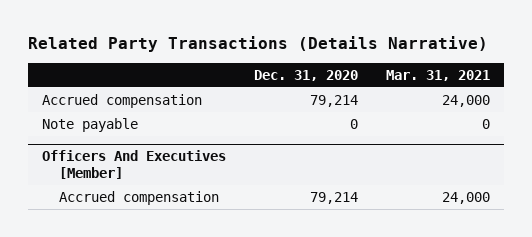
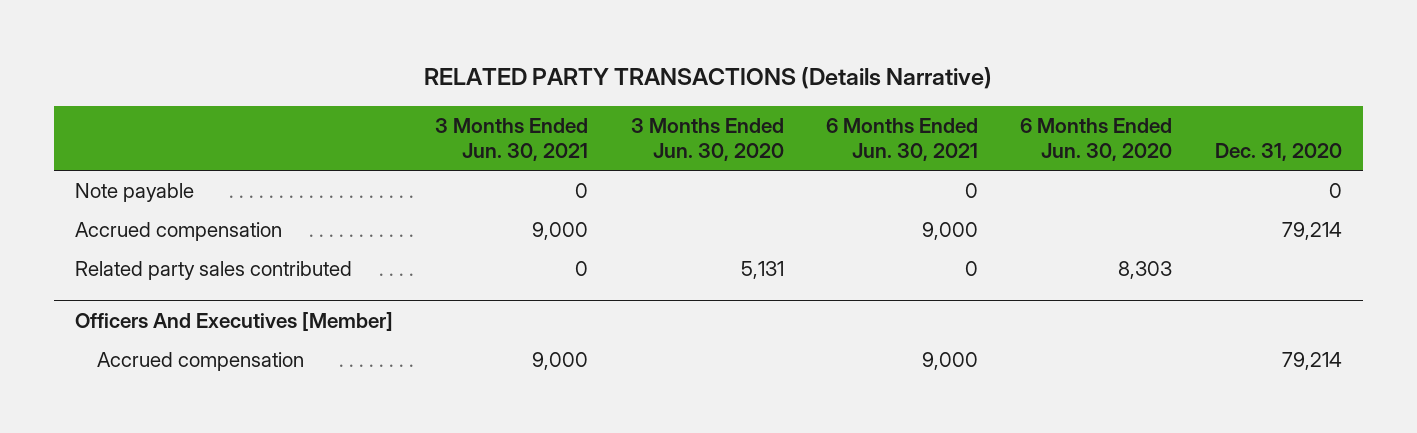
- Related Party Transactions (Details Narrative)
+ RELATED PARTY TRANSACTIONS (Details Narrative)
- | Dec. 31, 2020 | Mar. 31, 2021
+ | 3 Months Ended Jun. 30, 2021 | 3 Months Ended Jun. 30, 2020 | 6 Months Ended Jun. 30, 2021 | 6 Months Ended Jun. 30, 2020 | Dec. 31, 2020
moved down: Accrued compensation | 9,000 | | 9,000 | | 79,214
+ Related party sales contributed | 0 | 5,131 | 0 | 8,303 |

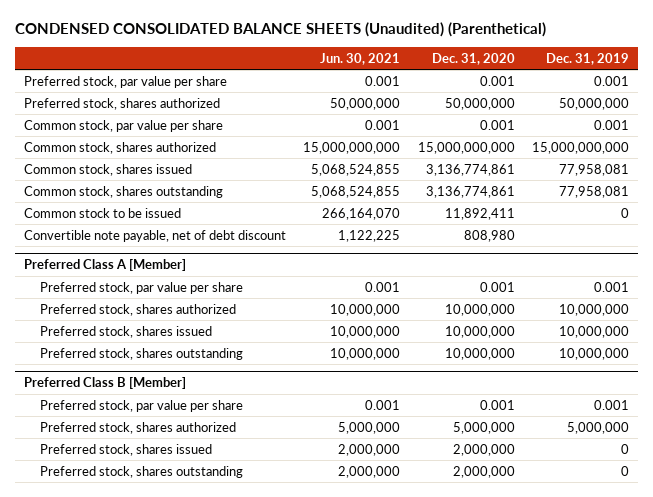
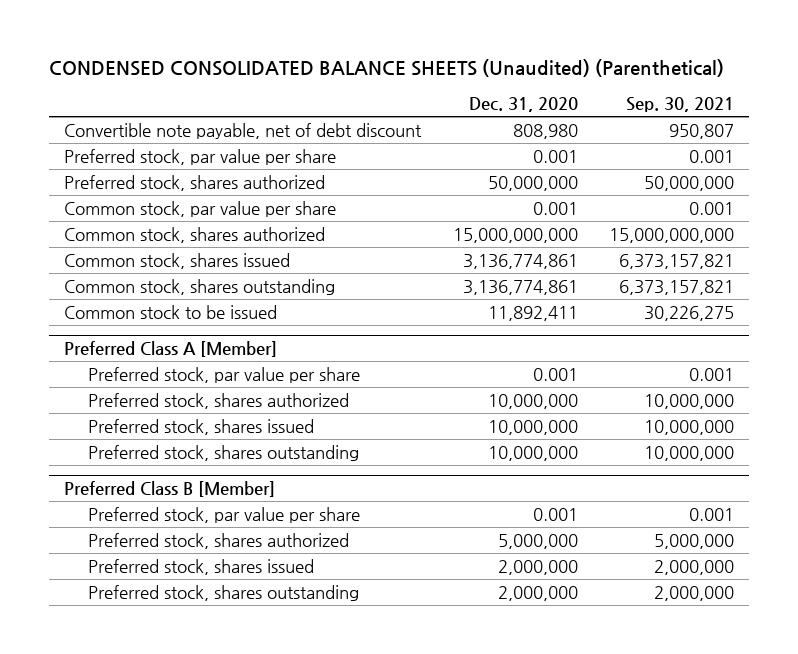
- | Jun. 30, 2021 | Dec. 31, 2020 | Dec. 31, 2019
+ | Dec. 31, 2020 | Sep. 30, 2021
moved up: Convertible note payable, net of debt discount | 808,980 | 950,807

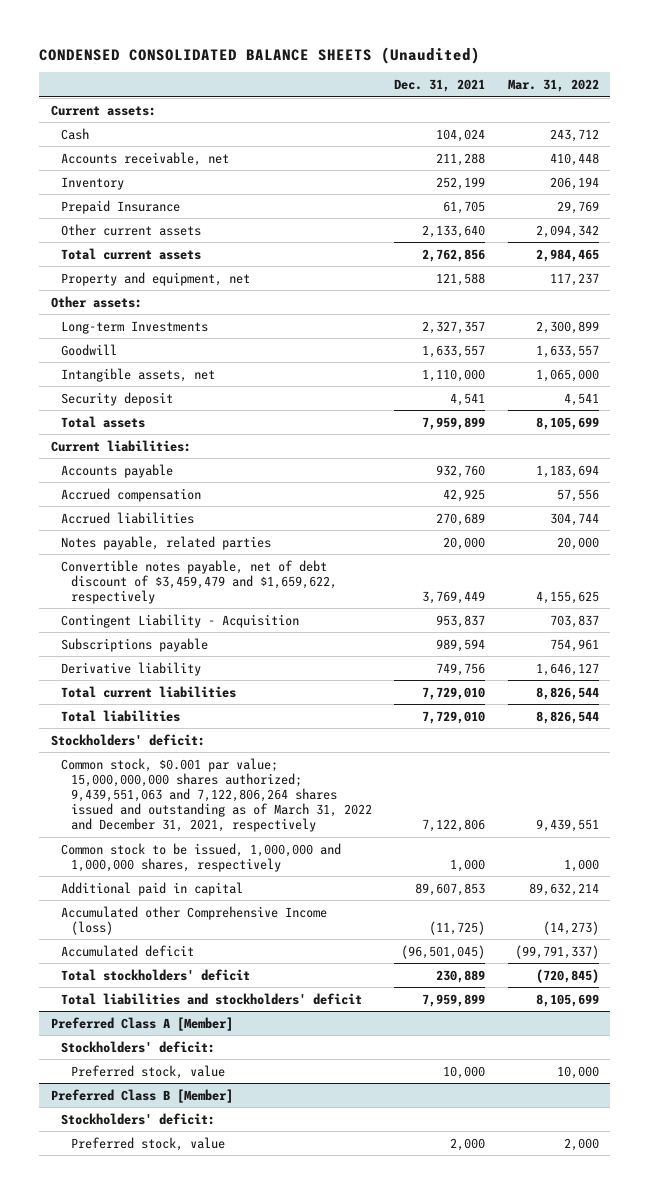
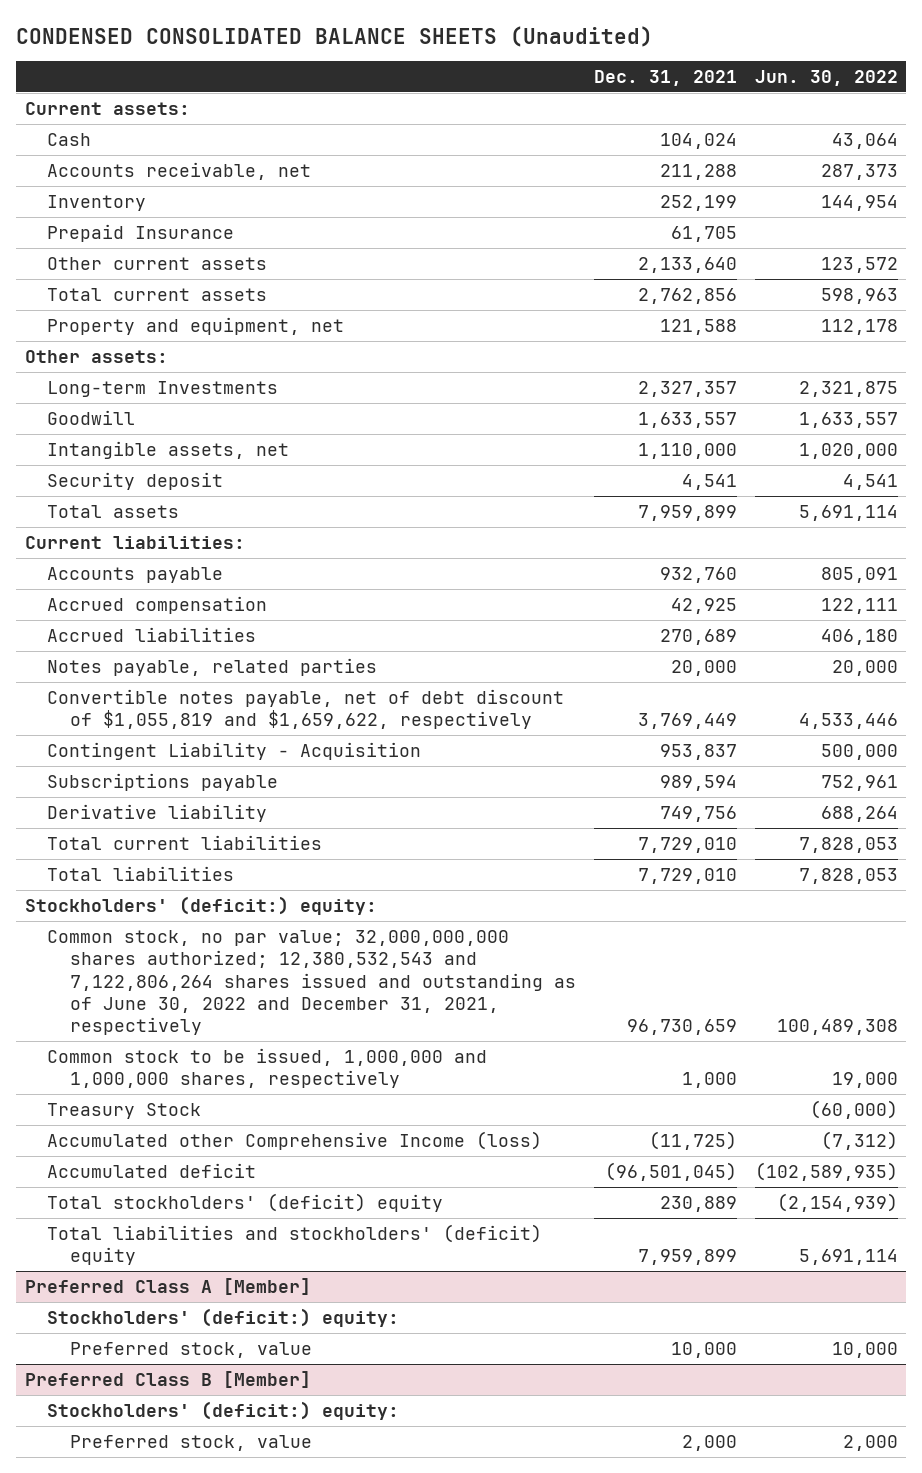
- | Dec. 31, 2021 | Mar. 31, 2022
+ | Dec. 31, 2021 | Jun. 30, 2022
- Convertible notes payable, net of debt discount of $3,459,479 and $1,659,622, respectively | 3,769,449 | 4,155,625
+ Convertible notes payable, net of debt discount of $1,055,819 and $1,659,622, respectively | 3,769,449 | 4,533,446
- Stockholders' deficit:
- Common stock, $0.001 par value; 15,000,000,000 shares authorized; 9,439,551,063 and 7,122,806,264 shares issued and outstanding as of March 31, 2022 and December 31, 2021, respectively | 7,122,806 | 9,439,551
+ Stockholders' (deficit:) equity:
+ Common stock, no par value; 32,000,000,000 shares authorized; 12,380,532,543 and 7,122,806,264 shares issued and outstanding as of June 30, 2022 and December 31, 2021, respectively | 96,730,659 | 100,489,308
- Additional paid in capital | 89,607,853 | 89,632,214
+ Treasury Stock | | (60,000)
- Total stockholders' deficit | 230,889 | (720,845)
- Total liabilities and stockholders' deficit | 7,959,899 | 8,105,699
+ Total stockholders' (deficit) equity | 230,889 | (2,154,939)
+ Total liabilities and stockholders' (deficit) equity | 7,959,899 | 5,691,114
@ Preferred Class A [Member]
- Stockholders' deficit:
+ Stockholders' (deficit:) equity:
@ Preferred Class B [Member]
- Stockholders' deficit:
+ Stockholders' (deficit:) equity:

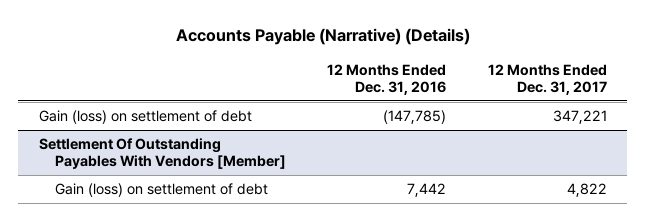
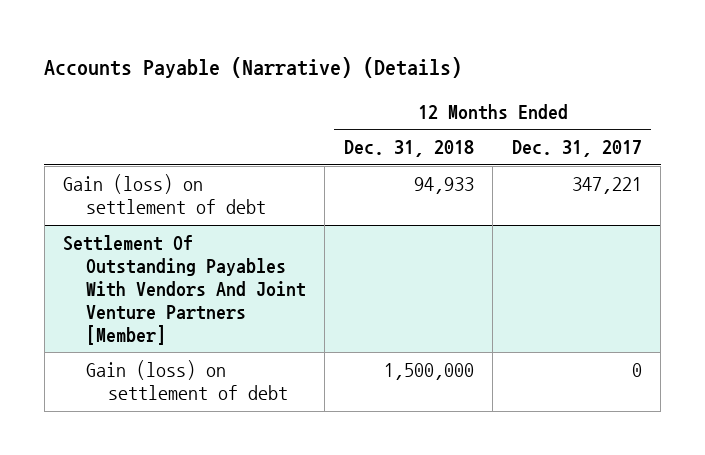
- | 12 Months Ended Dec. 31, 2016 | 12 Months Ended Dec. 31, 2017
+ | 12 Months Ended Dec. 31, 2018 | 12 Months Ended Dec. 31, 2017
- Settlement Of Outstanding Payables With Vendors [Member]
- Gain (loss) on settlement of debt | 7,442 | 4,822
+ Settlement Of Outstanding Payables With Vendors And Joint Venture Partners [Member]
+ Gain (loss) on settlement of debt | 1,500,000 | 0

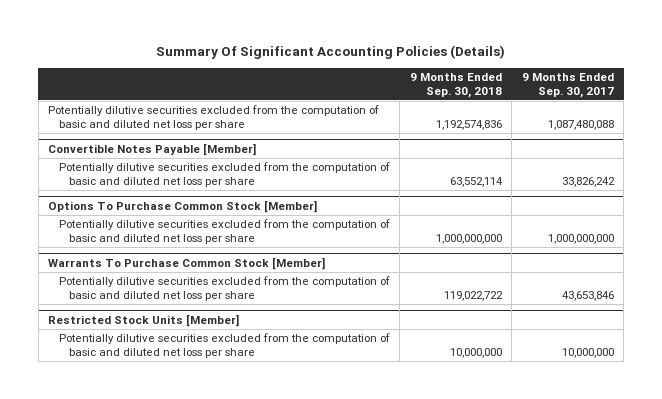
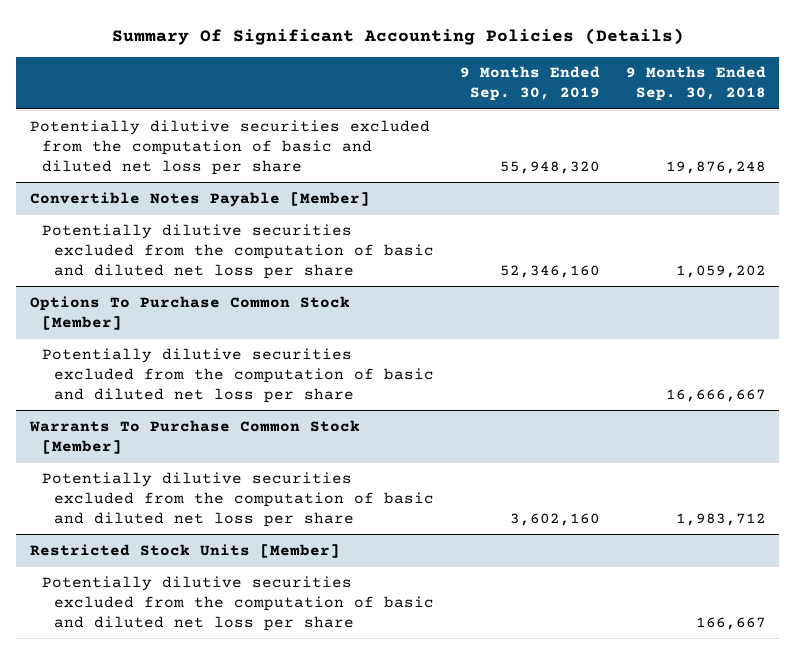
- | 9 Months Ended Sep. 30, 2018 | 9 Months Ended Sep. 30, 2017
+ | 9 Months Ended Sep. 30, 2019 | 9 Months Ended Sep. 30, 2018
- Potentially dilutive securities excluded from the computation of basic and diluted net loss per share | 1,192,574,836 | 1,087,480,088
+ Potentially dilutive securities excluded from the computation of basic and diluted net loss per share | 55,948,320 | 19,876,248
@ Convertible Notes Payable [Member]
- Potentially dilutive securities excluded from the computation of basic and diluted net loss per share | 63,552,114 | 33,826,242
+ Potentially dilutive securities excluded from the computation of basic and diluted net loss per share | 52,346,160 | 1,059,202
@ Options To Purchase Common Stock [Member]
- Potentially dilutive securities excluded from the computation of basic and diluted net loss per share | 1,000,000,000 | 1,000,000,000
+ Potentially dilutive securities excluded from the computation of basic and diluted net loss per share | | 16,666,667
@ Warrants To Purchase Common Stock [Member]
- Potentially dilutive securities excluded from the computation of basic and diluted net loss per share | 119,022,722 | 43,653,846
+ Potentially dilutive securities excluded from the computation of basic and diluted net loss per share | 3,602,160 | 1,983,712
@ Restricted Stock Units [Member]
- Potentially dilutive securities excluded from the computation of basic and diluted net loss per share | 10,000,000 | 10,000,000
+ Potentially dilutive securities excluded from the computation of basic and diluted net loss per share | | 166,667

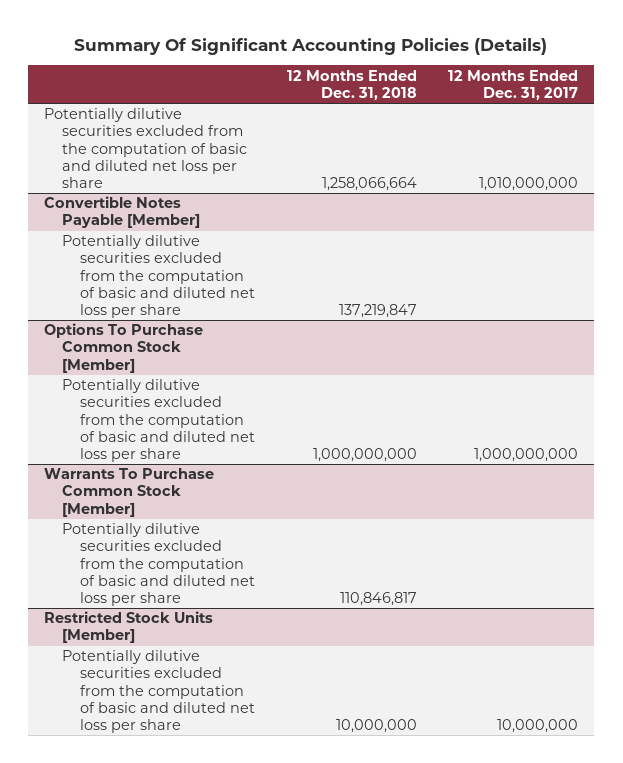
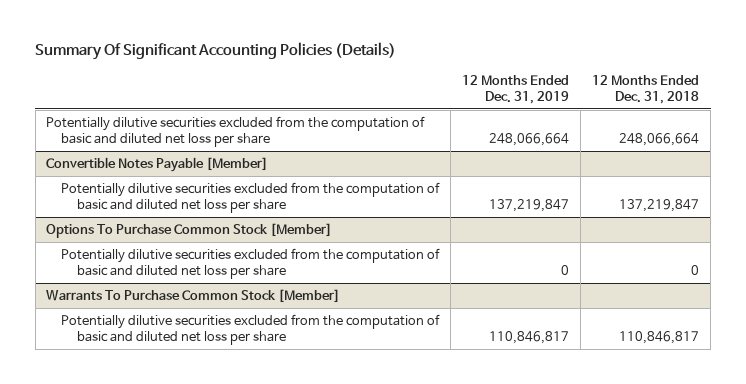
- | 12 Months Ended Dec. 31, 2018 | 12 Months Ended Dec. 31, 2017
+ | 12 Months Ended Dec. 31, 2019 | 12 Months Ended Dec. 31, 2018
- Potentially dilutive securities excluded from the computation of basic and diluted net loss per share | 1,258,066,664 | 1,010,000,000
+ Potentially dilutive securities excluded from the computation of basic and diluted net loss per share | 248,066,664 | 248,066,664
@ Options To Purchase Common Stock [Member]
- Potentially dilutive securities excluded from the computation of basic and diluted net loss per share | 1,000,000,000 | 1,000,000,000
+ Potentially dilutive securities excluded from the computation of basic and diluted net loss per share | 0 | 0
- Restricted Stock Units [Member]
- Potentially dilutive securities excluded from the computation of basic and diluted net loss per share | 10,000,000 | 10,000,000

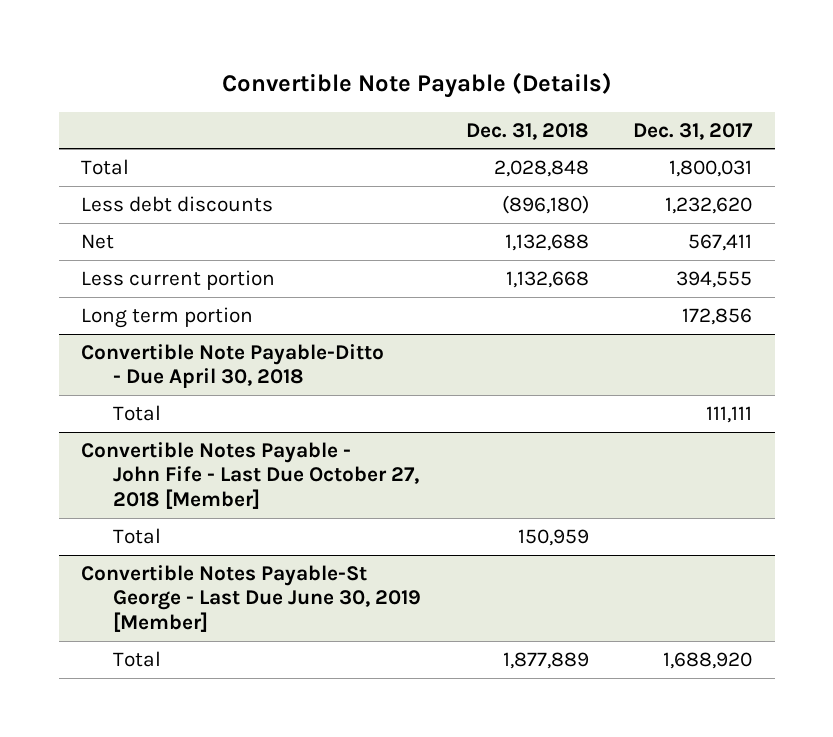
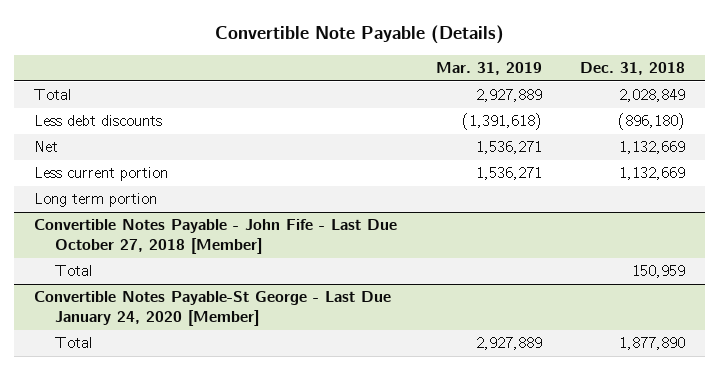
- | Dec. 31, 2018 | Dec. 31, 2017
+ | Mar. 31, 2019 | Dec. 31, 2018
- Total | 2,028,848 | 1,800,031
+ Total | 2,927,889 | 2,028,849
- Net | 1,132,688 | 567,411
- Less current portion | 1,132,668 | 394,555
+ Net | 1,536,271 | 1,132,669
+ Less current portion | 1,536,271 | 1,132,669
- Convertible Note Payable-Ditto - Due April 30, 2018
- Total | | 111,111
- Convertible Notes Payable-St George - Last Due June 30, 2019 [Member]
- Total | 1,877,889 | 1,688,920
+ Convertible Notes Payable-St George - Last Due January 24, 2020 [Member]
+ Total | 2,927,889 | 1,877,890

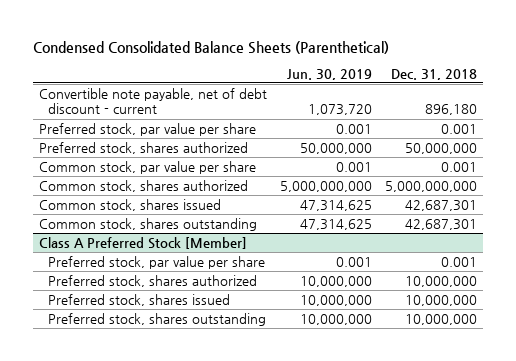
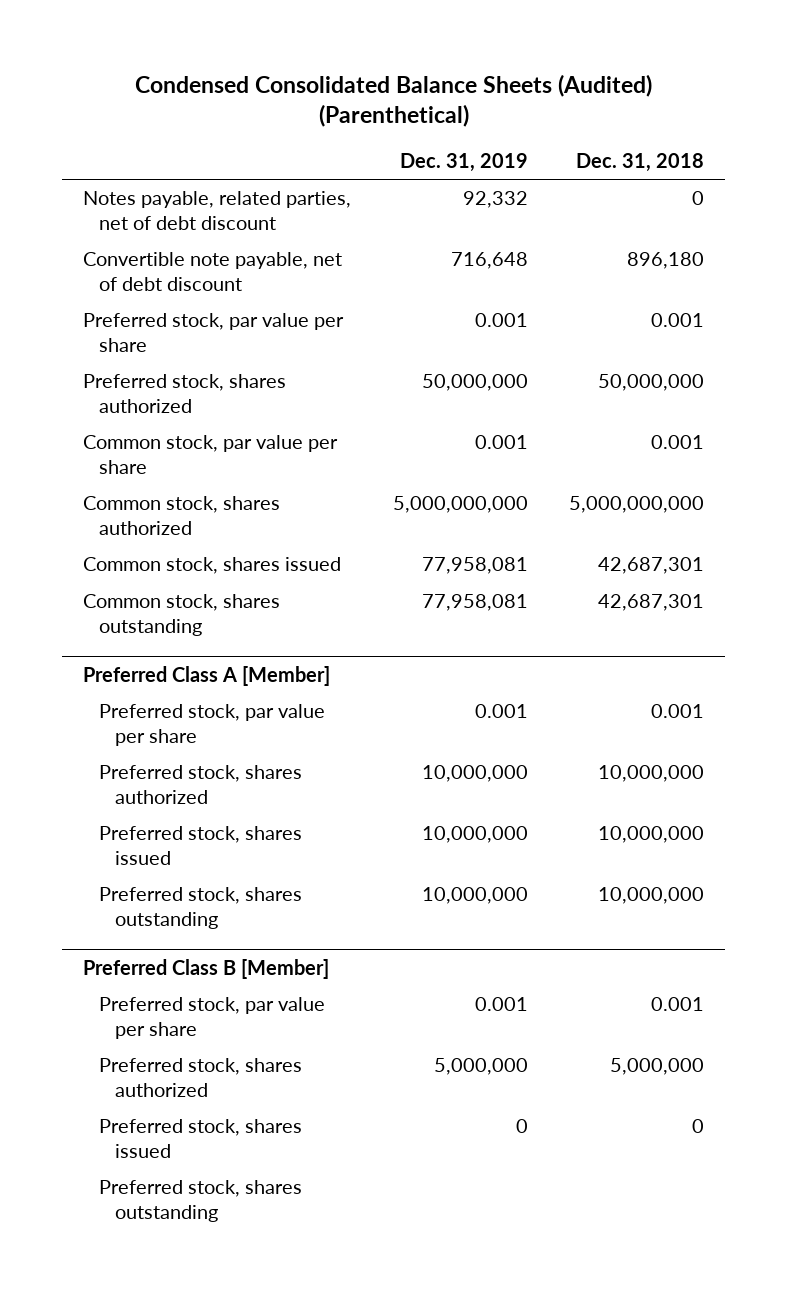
- Condensed Consolidated Balance Sheets (Parenthetical)
+ Condensed Consolidated Balance Sheets (Audited) (Parenthetical)
- | Jun. 30, 2019 | Dec. 31, 2018
+ | Dec. 31, 2019 | Dec. 31, 2018
- Convertible note payable, net of debt discount - current | 1,073,720 | 896,180
+ Notes payable, related parties, net of debt discount | 92,332 | 0
+ Convertible note payable, net of debt discount | 716,648 | 896,180
- Class A Preferred Stock [Member]
+ Preferred Class A [Member]
+ Preferred Class B [Member]
+ Preferred stock, par value per share | 0.001 | 0.001
+ Preferred stock, shares authorized | 5,000,000 | 5,000,000
+ Preferred stock, shares issued | 0 | 0
+ Preferred stock, shares outstanding

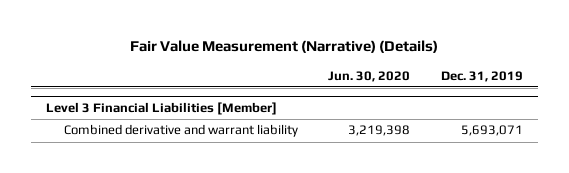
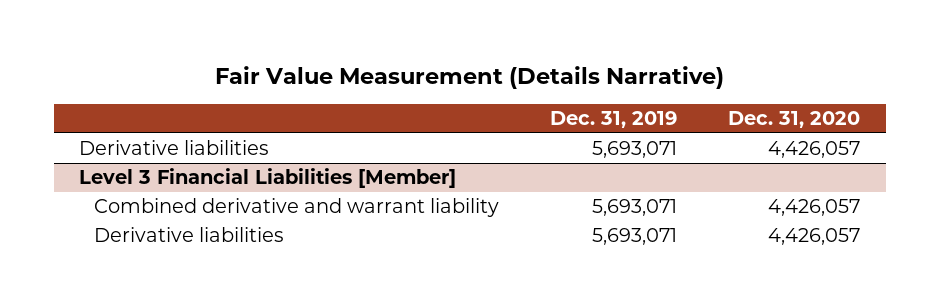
- Fair Value Measurement (Narrative) (Details)
+ Fair Value Measurement (Details Narrative)
- | Jun. 30, 2020 | Dec. 31, 2019
+ | Dec. 31, 2019 | Dec. 31, 2020
+ Derivative liabilities | 5,693,071 | 4,426,057
@ Level 3 Financial Liabilities [Member]
+ Derivative liabilities | 5,693,071 | 4,426,057

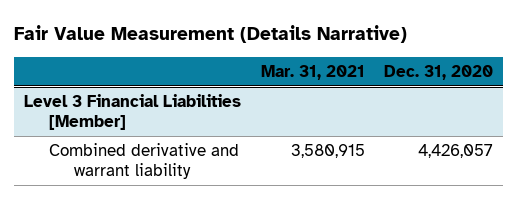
- | Dec. 31, 2019 | Dec. 31, 2020
+ | Mar. 31, 2021 | Dec. 31, 2020
- Derivative liabilities | 5,693,071 | 4,426,057
@ Level 3 Financial Liabilities [Member]
- Derivative liabilities | 5,693,071 | 4,426,057

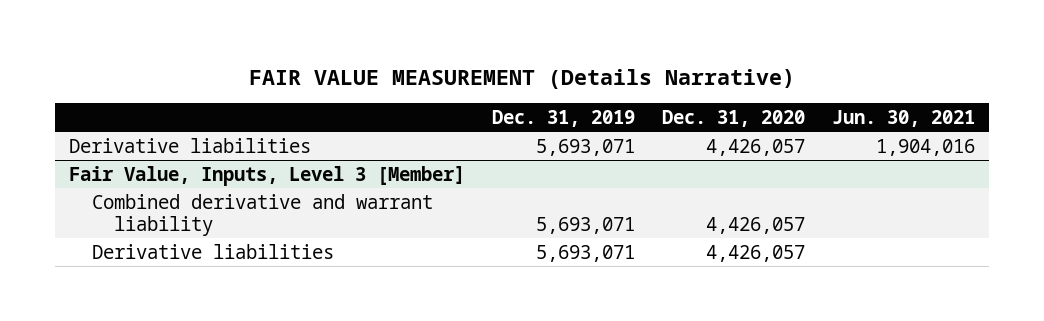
- Fair Value Measurement (Details Narrative)
+ FAIR VALUE MEASUREMENT (Details Narrative)
- | Mar. 31, 2021 | Dec. 31, 2020
+ | Dec. 31, 2019 | Dec. 31, 2020 | Jun. 30, 2021
- Level 3 Financial Liabilities [Member]
+ Derivative liabilities | 5,693,071 | 4,426,057 | 1,904,016
+ Fair Value, Inputs, Level 3 [Member]
+ Derivative liabilities | 5,693,071 | 4,426,057 |

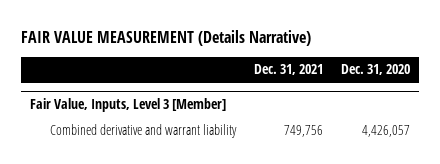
- | Dec. 31, 2019 | Dec. 31, 2020 | Jun. 30, 2021
+ | Dec. 31, 2021 | Dec. 31, 2020
- Derivative liabilities | 5,693,071 | 4,426,057 | 1,904,016
@ Fair Value, Inputs, Level 3 [Member]
- Derivative liabilities | 5,693,071 | 4,426,057 |

